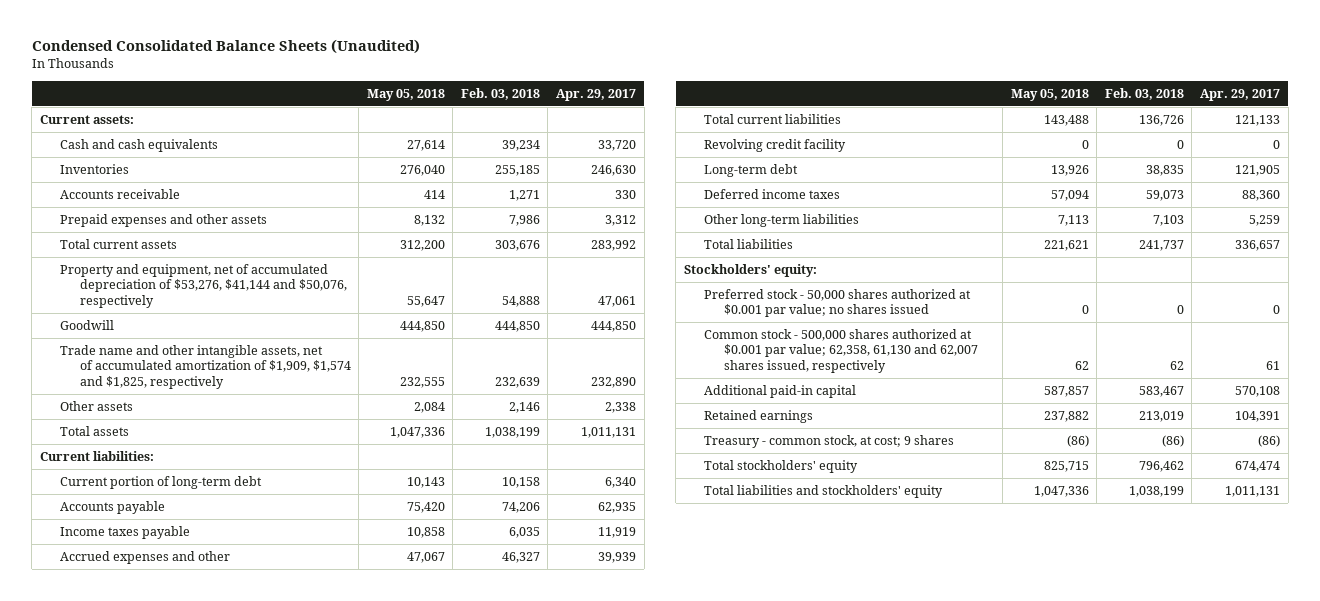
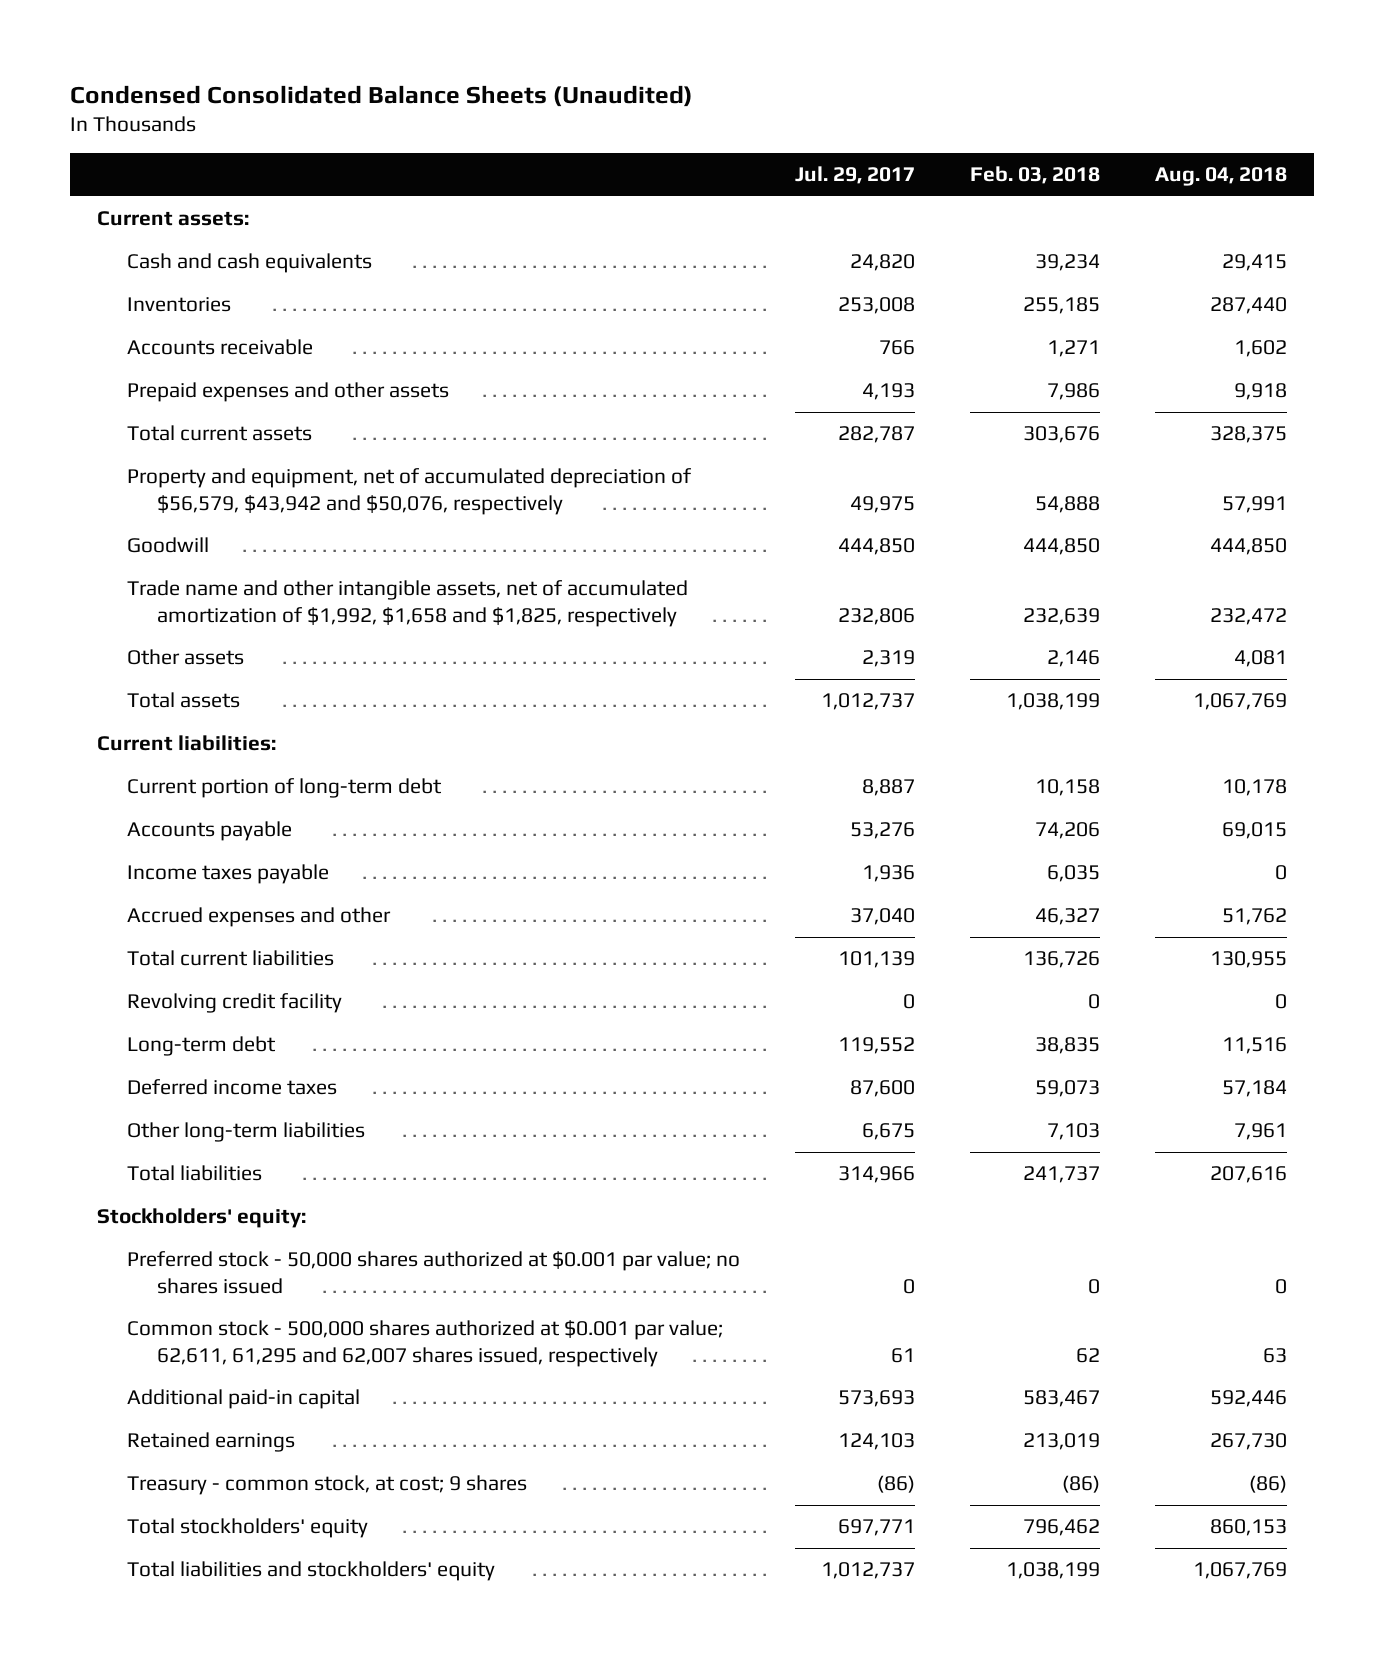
- | May 05, 2018 | Feb. 03, 2018 | Apr. 29, 2017
+ | Jul. 29, 2017 | Feb. 03, 2018 | Aug. 04, 2018
- Property and equipment, net of accumulated depreciation of $53,276, $41,144 and $50,076, respectively | 55,647 | 54,888 | 47,061
+ Property and equipment, net of accumulated depreciation of $56,579, $43,942 and $50,076, respectively | 49,975 | 54,888 | 57,991
- Trade name and other intangible assets, net of accumulated amortization of $1,909, $1,574 and $1,825, respectively | 232,555 | 232,639 | 232,890
+ Trade name and other intangible assets, net of accumulated amortization of $1,992, $1,658 and $1,825, respectively | 232,806 | 232,639 | 232,472
- Common stock - 500,000 shares authorized at $0.001 par value; 62,358, 61,130 and 62,007 shares issued, respectively | 62 | 62 | 61
+ Common stock - 500,000 shares authorized at $0.001 par value; 62,611, 61,295 and 62,007 shares issued, respectively | 61 | 62 | 63

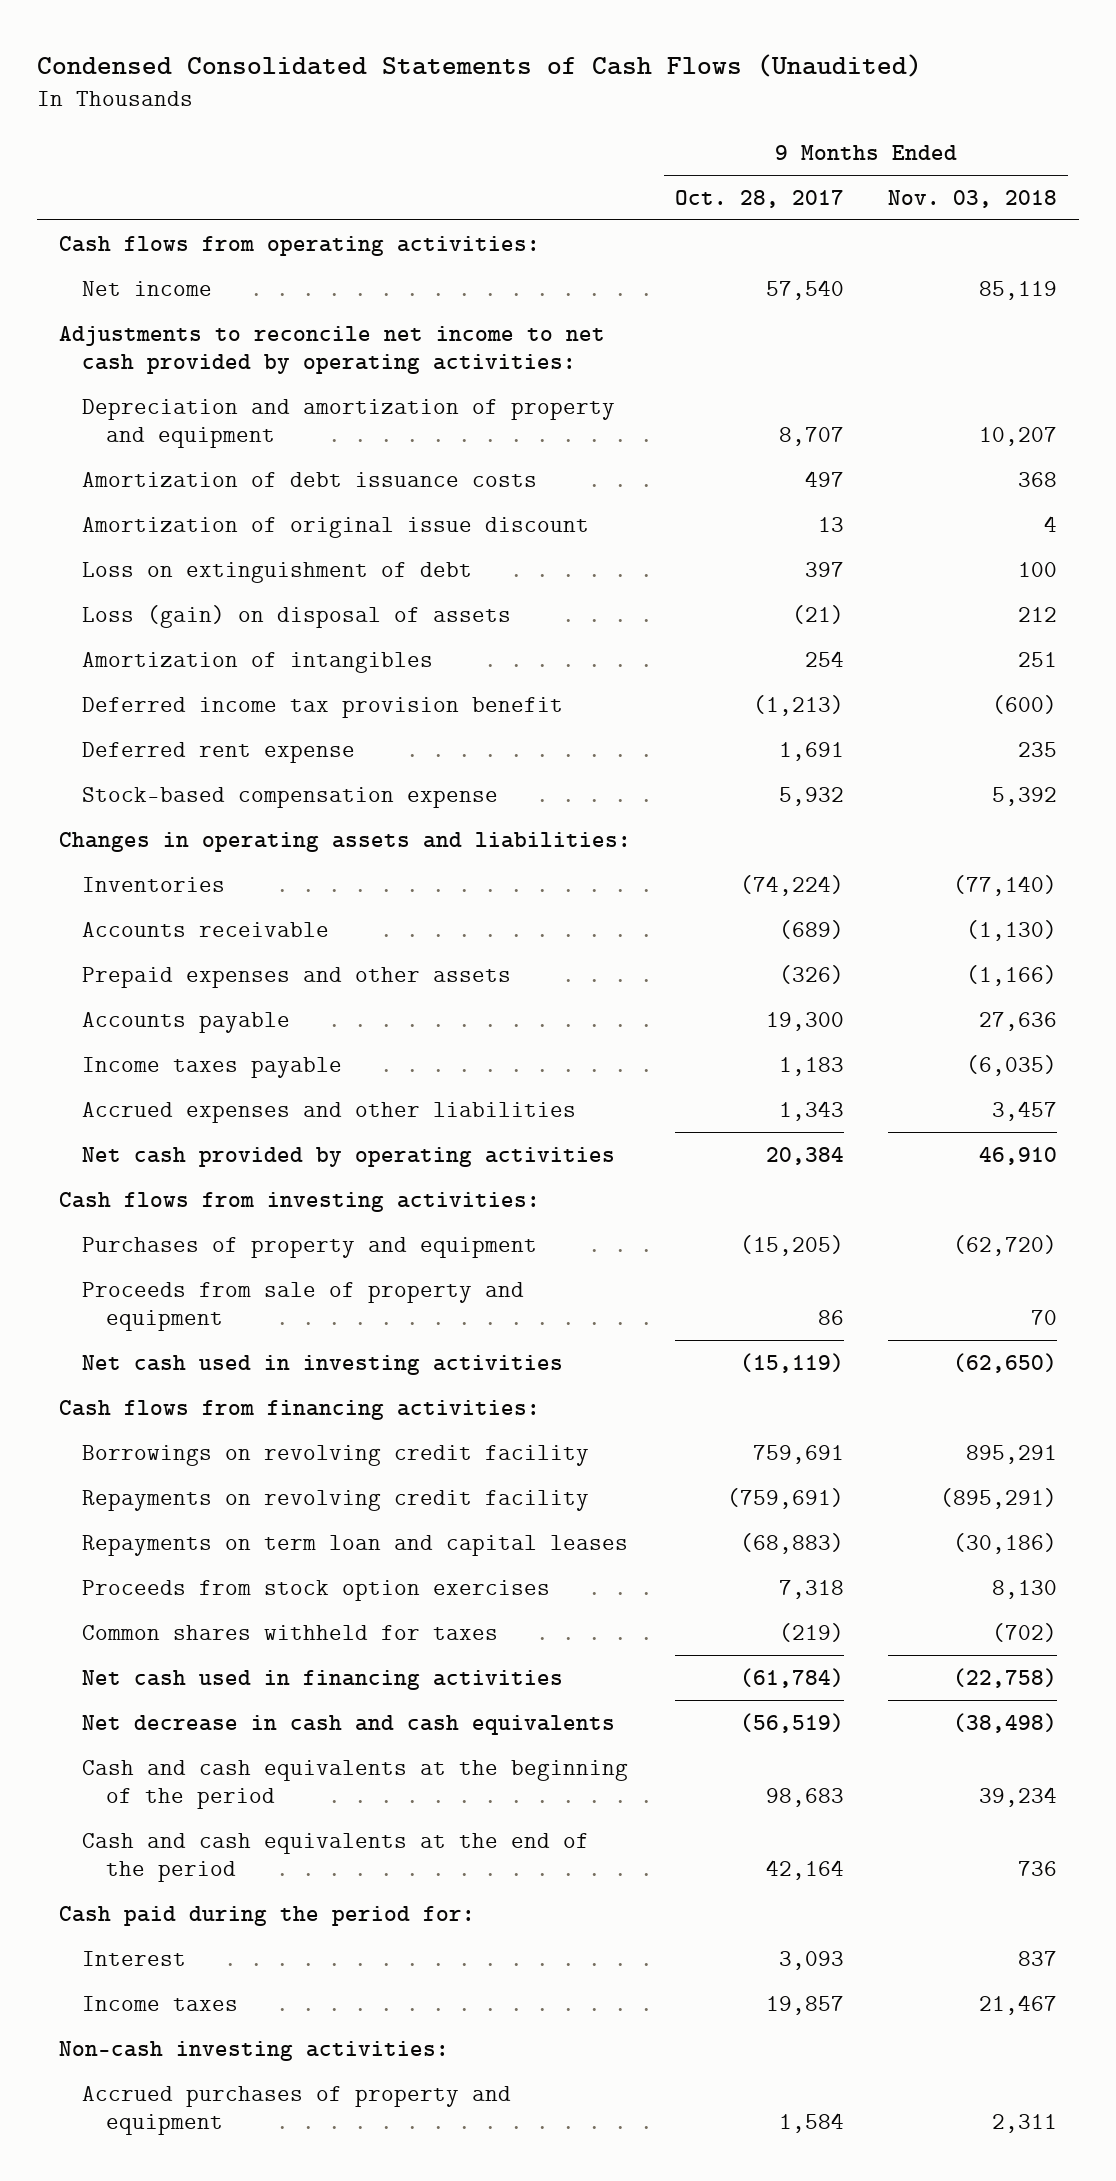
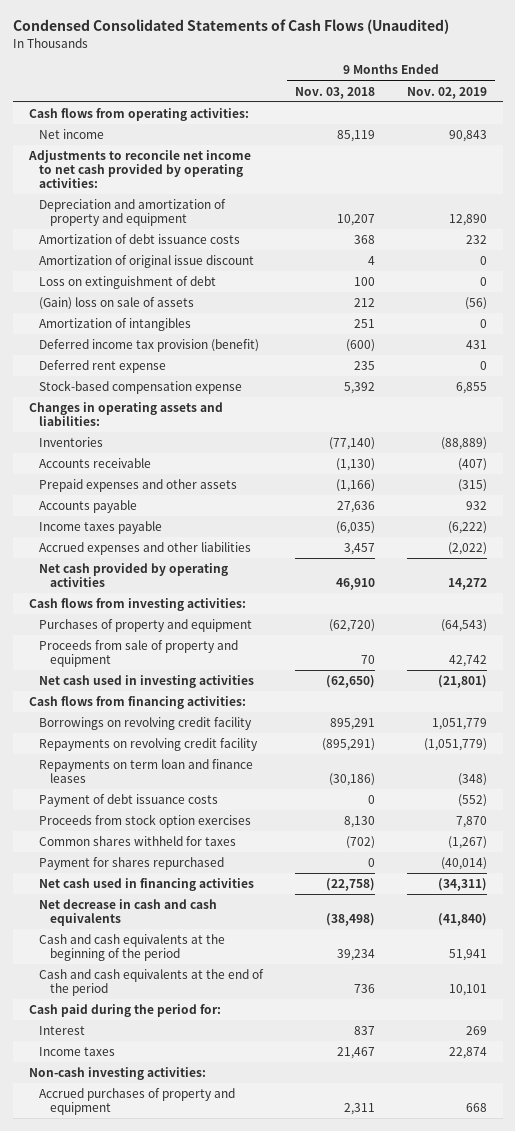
- | 9 Months Ended Oct. 28, 2017 | 9 Months Ended Nov. 03, 2018
+ | 9 Months Ended Nov. 03, 2018 | 9 Months Ended Nov. 02, 2019
- Loss (gain) on disposal of assets | (21) | 212
+ (Gain) loss on sale of assets | 212 | (56)
- Deferred income tax provision benefit | (1,213) | (600)
+ Deferred income tax provision (benefit) | (600) | 431
- Repayments on term loan and capital leases | (68,883) | (30,186)
+ Repayments on term loan and finance leases | (30,186) | (348)
+ Payment of debt issuance costs | 0 | (552)
+ Payment for shares repurchased | 0 | (40,014)

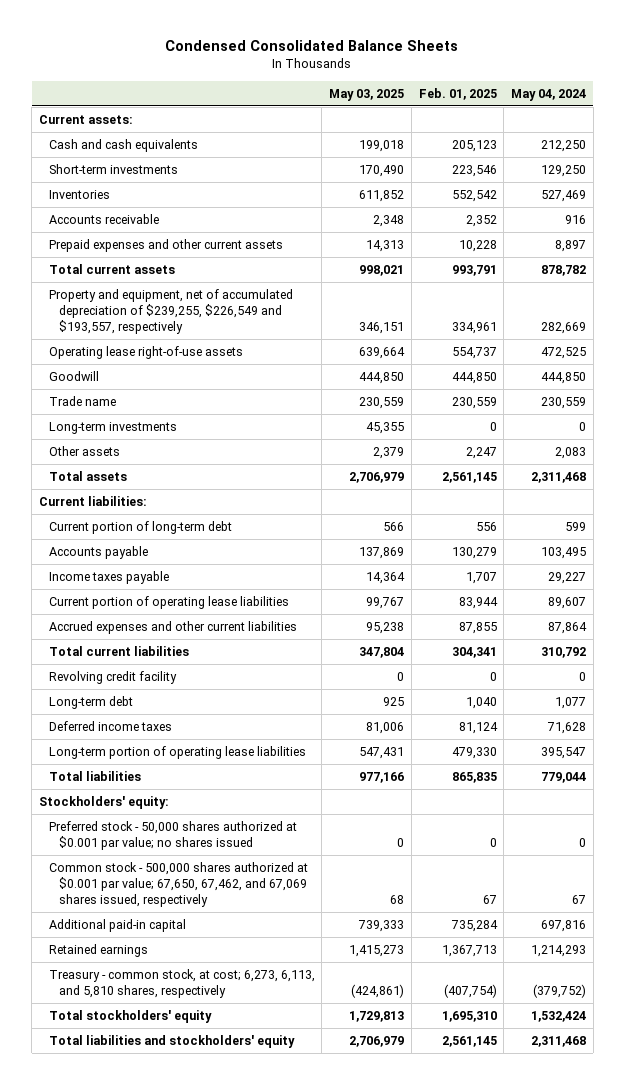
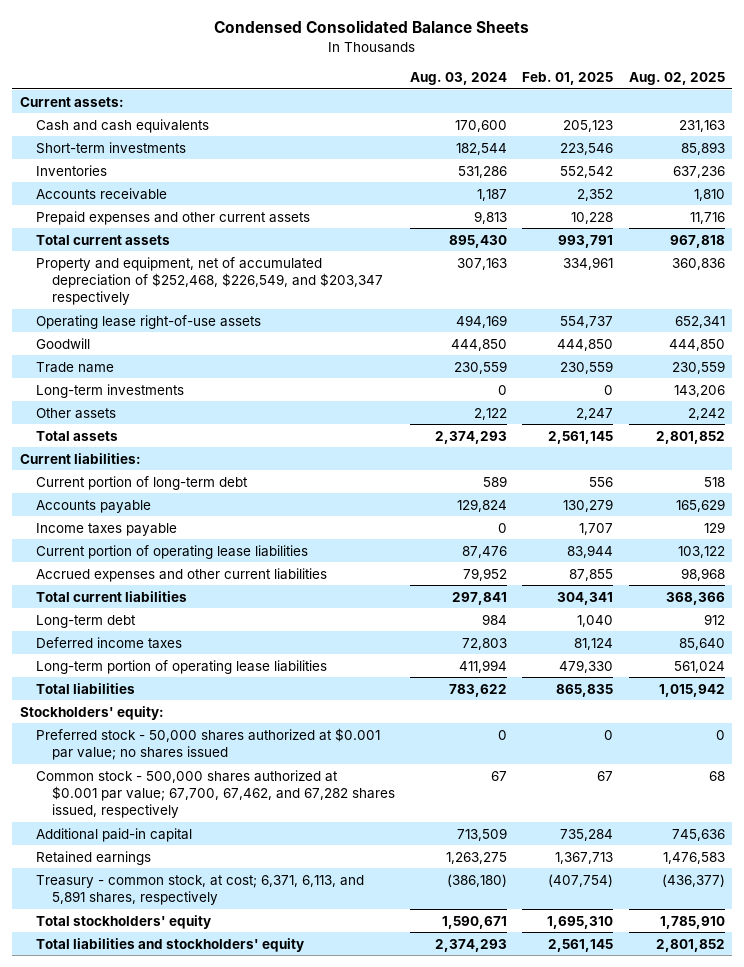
- | May 03, 2025 | Feb. 01, 2025 | May 04, 2024
+ | Aug. 03, 2024 | Feb. 01, 2025 | Aug. 02, 2025
- Property and equipment, net of accumulated depreciation of $239,255, $226,549 and $193,557, respectively | 346,151 | 334,961 | 282,669
+ Property and equipment, net of accumulated depreciation of $252,468, $226,549, and $203,347 respectively | 307,163 | 334,961 | 360,836
- Revolving credit facility | 0 | 0 | 0
- Common stock - 500,000 shares authorized at $0.001 par value; 67,650, 67,462, and 67,069 shares issued, respectively | 68 | 67 | 67
+ Common stock - 500,000 shares authorized at $0.001 par value; 67,700, 67,462, and 67,282 shares issued, respectively | 67 | 67 | 68
- Treasury - common stock, at cost; 6,273, 6,113, and 5,810 shares, respectively | (424,861) | (407,754) | (379,752)
+ Treasury - common stock, at cost; 6,371, 6,113, and 5,891 shares, respectively | (386,180) | (407,754) | (436,377)

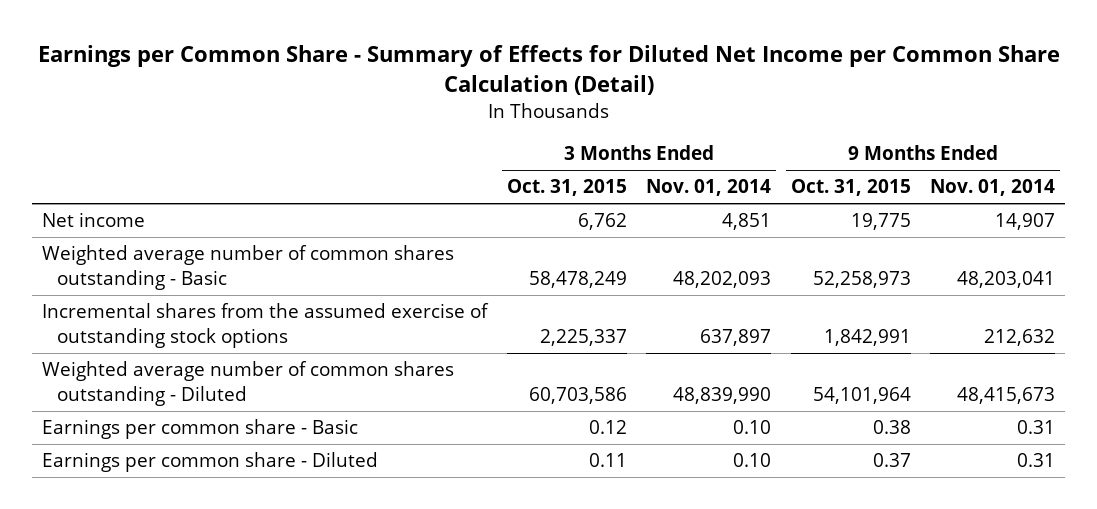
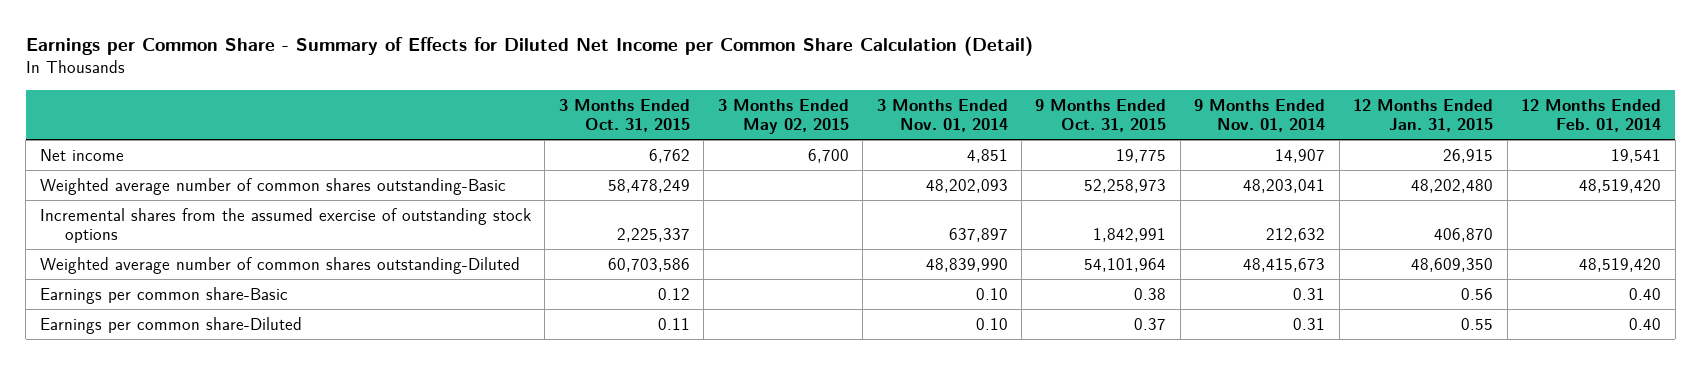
- | 3 Months Ended Oct. 31, 2015 | 3 Months Ended Nov. 01, 2014 | 9 Months Ended Oct. 31, 2015 | 9 Months Ended Nov. 01, 2014
+ | 3 Months Ended Oct. 31, 2015 | 3 Months Ended May 02, 2015 | 3 Months Ended Nov. 01, 2014 | 9 Months Ended Oct. 31, 2015 | 9 Months Ended Nov. 01, 2014 | 12 Months Ended Jan. 31, 2015 | 12 Months Ended Feb. 01, 2014
- Weighted average number of common shares outstanding - Basic | 58,478,249 | 48,202,093 | 52,258,973 | 48,203,041
+ Weighted average number of common shares outstanding-Basic | 58,478,249 | | 48,202,093 | 52,258,973 | 48,203,041 | 48,202,480 | 48,519,420
- Weighted average number of common shares outstanding - Diluted | 60,703,586 | 48,839,990 | 54,101,964 | 48,415,673
- Earnings per common share - Basic | 0.12 | 0.10 | 0.38 | 0.31
- Earnings per common share - Diluted | 0.11 | 0.10 | 0.37 | 0.31
+ Weighted average number of common shares outstanding-Diluted | 60,703,586 | | 48,839,990 | 54,101,964 | 48,415,673 | 48,609,350 | 48,519,420
+ Earnings per common share-Basic | 0.12 | | 0.10 | 0.38 | 0.31 | 0.56 | 0.40
+ Earnings per common share-Diluted | 0.11 | | 0.10 | 0.37 | 0.31 | 0.55 | 0.40

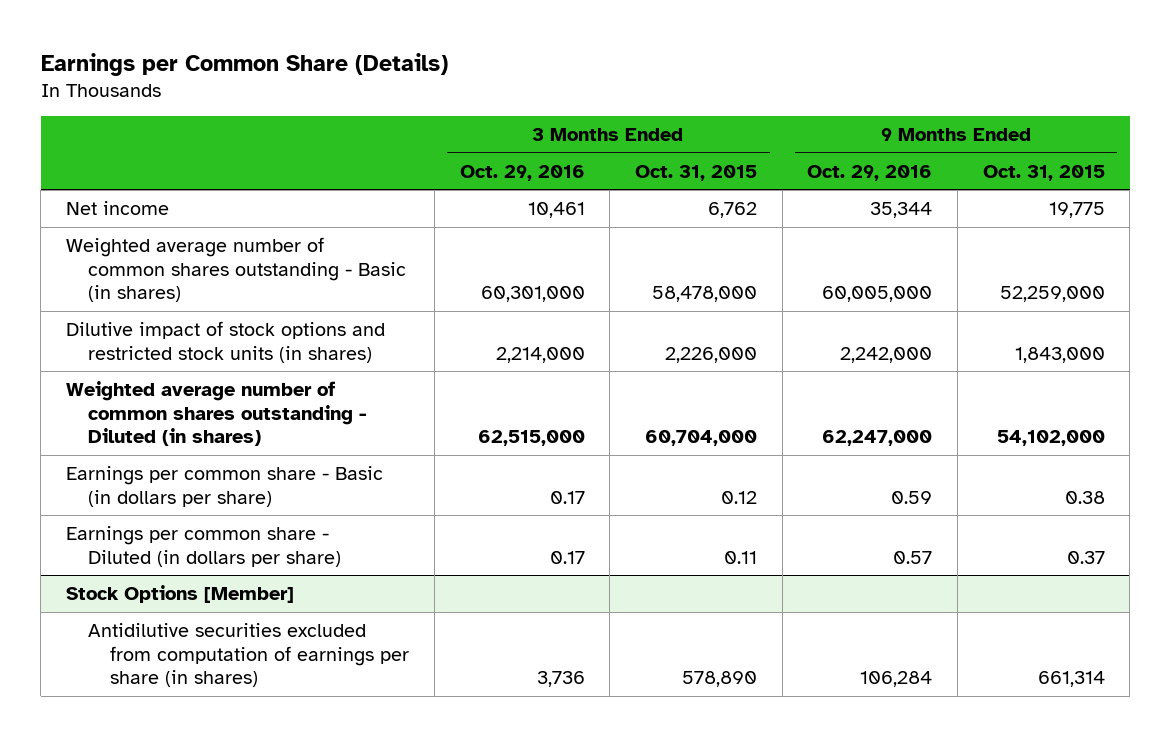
- Earnings per Common Share - Summary of Effects for Diluted Net Income per Common Share Calculation (Detail)
+ Earnings per Common Share (Details)
- | 3 Months Ended Oct. 31, 2015 | 3 Months Ended May 02, 2015 | 3 Months Ended Nov. 01, 2014 | 9 Months Ended Oct. 31, 2015 | 9 Months Ended Nov. 01, 2014 | 12 Months Ended Jan. 31, 2015 | 12 Months Ended Feb. 01, 2014
+ | 3 Months Ended Oct. 29, 2016 | 3 Months Ended Oct. 31, 2015 | 9 Months Ended Oct. 29, 2016 | 9 Months Ended Oct. 31, 2015
- Weighted average number of common shares outstanding-Basic | 58,478,249 | | 48,202,093 | 52,258,973 | 48,203,041 | 48,202,480 | 48,519,420
- Incremental shares from the assumed exercise of outstanding stock options | 2,225,337 | | 637,897 | 1,842,991 | 212,632 | 406,870 |
- Weighted average number of common shares outstanding-Diluted | 60,703,586 | | 48,839,990 | 54,101,964 | 48,415,673 | 48,609,350 | 48,519,420
- Earnings per common share-Basic | 0.12 | | 0.10 | 0.38 | 0.31 | 0.56 | 0.40
- Earnings per common share-Diluted | 0.11 | | 0.10 | 0.37 | 0.31 | 0.55 | 0.40
+ Weighted average number of common shares outstanding - Basic (in shares) | 60,301,000 | 58,478,000 | 60,005,000 | 52,259,000
+ Dilutive impact of stock options and restricted stock units (in shares) | 2,214,000 | 2,226,000 | 2,242,000 | 1,843,000
+ Weighted average number of common shares outstanding - Diluted (in shares) | 62,515,000 | 60,704,000 | 62,247,000 | 54,102,000
+ Earnings per common share - Basic (in dollars per share) | 0.17 | 0.12 | 0.59 | 0.38
+ Earnings per common share - Diluted (in dollars per share) | 0.17 | 0.11 | 0.57 | 0.37
+ Stock Options [Member]
+ Antidilutive securities excluded from computation of earnings per share (in shares) | 3,736 | 578,890 | 106,284 | 661,314

